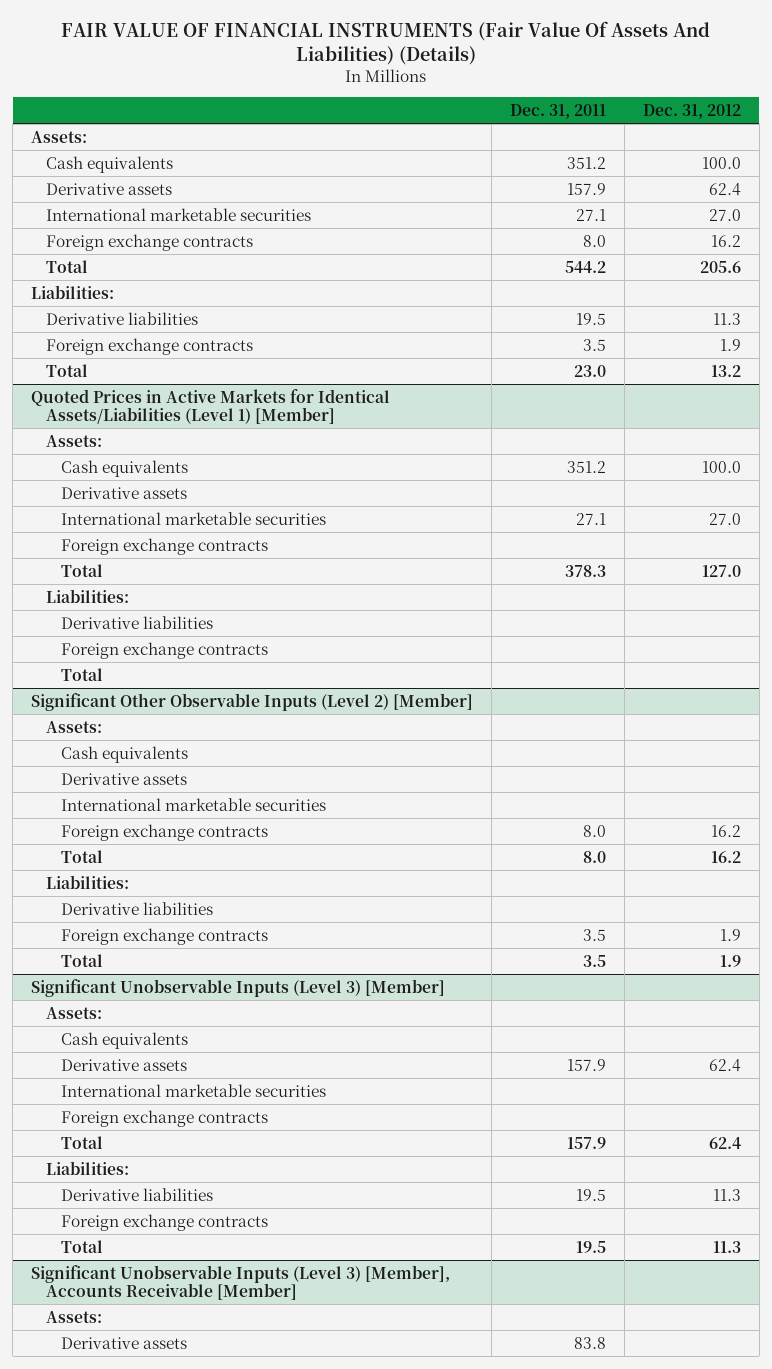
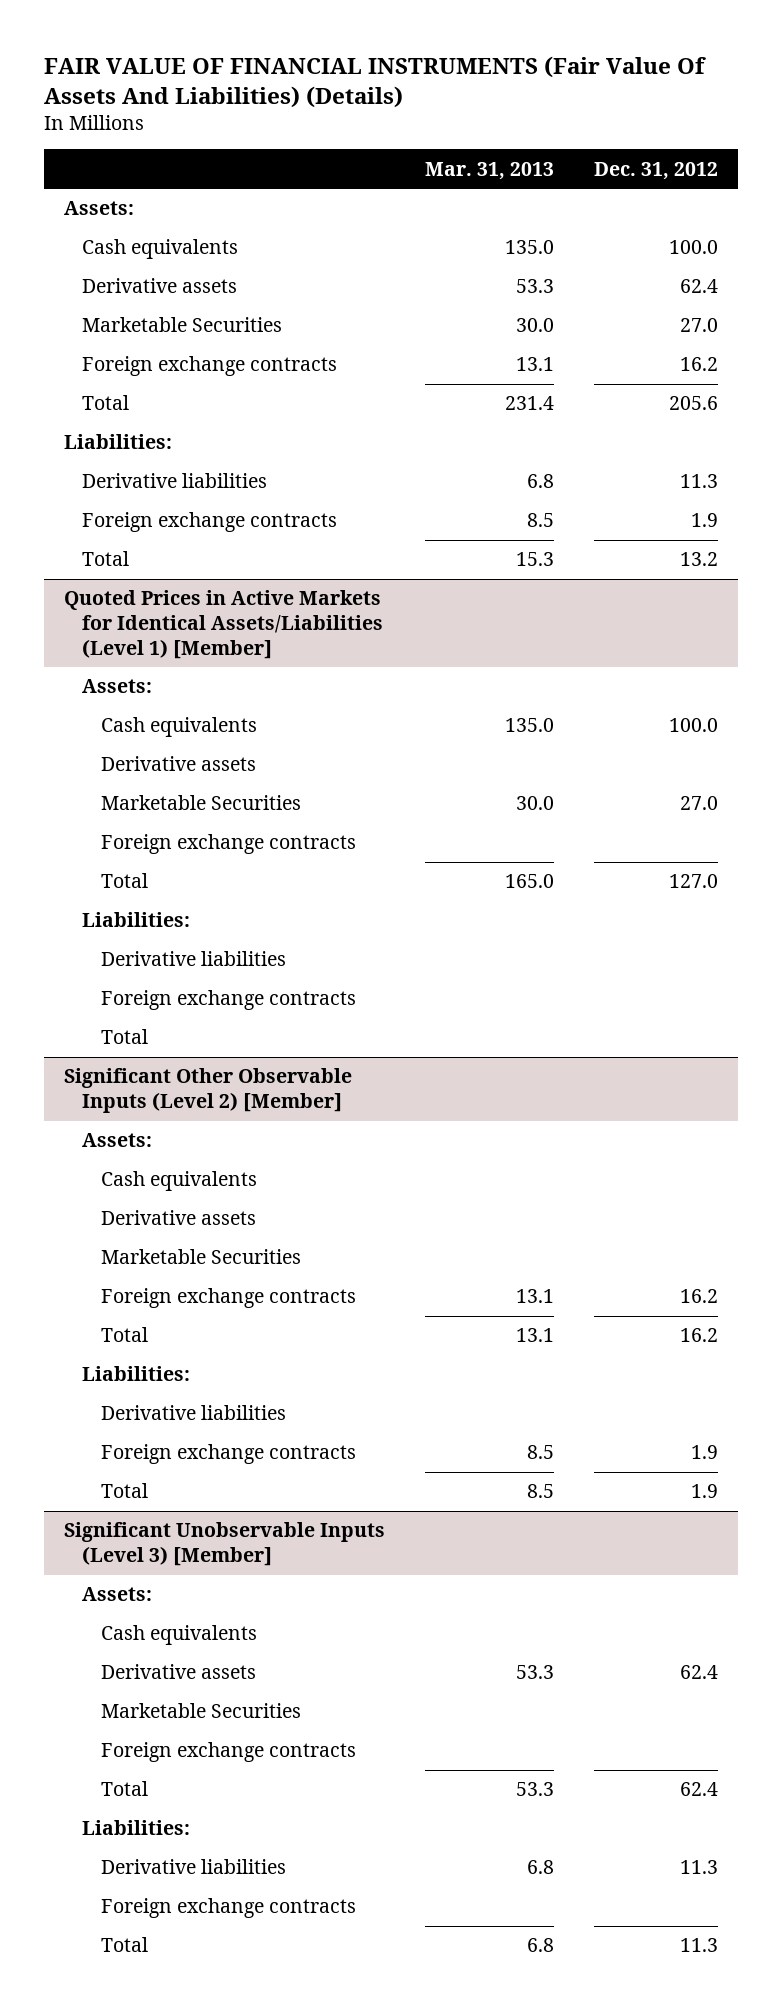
- | Dec. 31, 2011 | Dec. 31, 2012
+ | Mar. 31, 2013 | Dec. 31, 2012
- International marketable securities | 27.1 | 27.0
+ Marketable Securities | 30.0 | 27.0
@ Quoted Prices in Active Markets for Identical Assets/Liabilities (Level 1) [Member]
- International marketable securities | 27.1 | 27.0
+ Marketable Securities | 30.0 | 27.0
@ Significant Other Observable Inputs (Level 2) [Member]
- International marketable securities
+ Marketable Securities
@ Significant Unobservable Inputs (Level 3) [Member]
- International marketable securities
+ Marketable Securities
- Significant Unobservable Inputs (Level 3) [Member], Accounts Receivable [Member]
- Assets:
- Derivative assets | 83.8 |

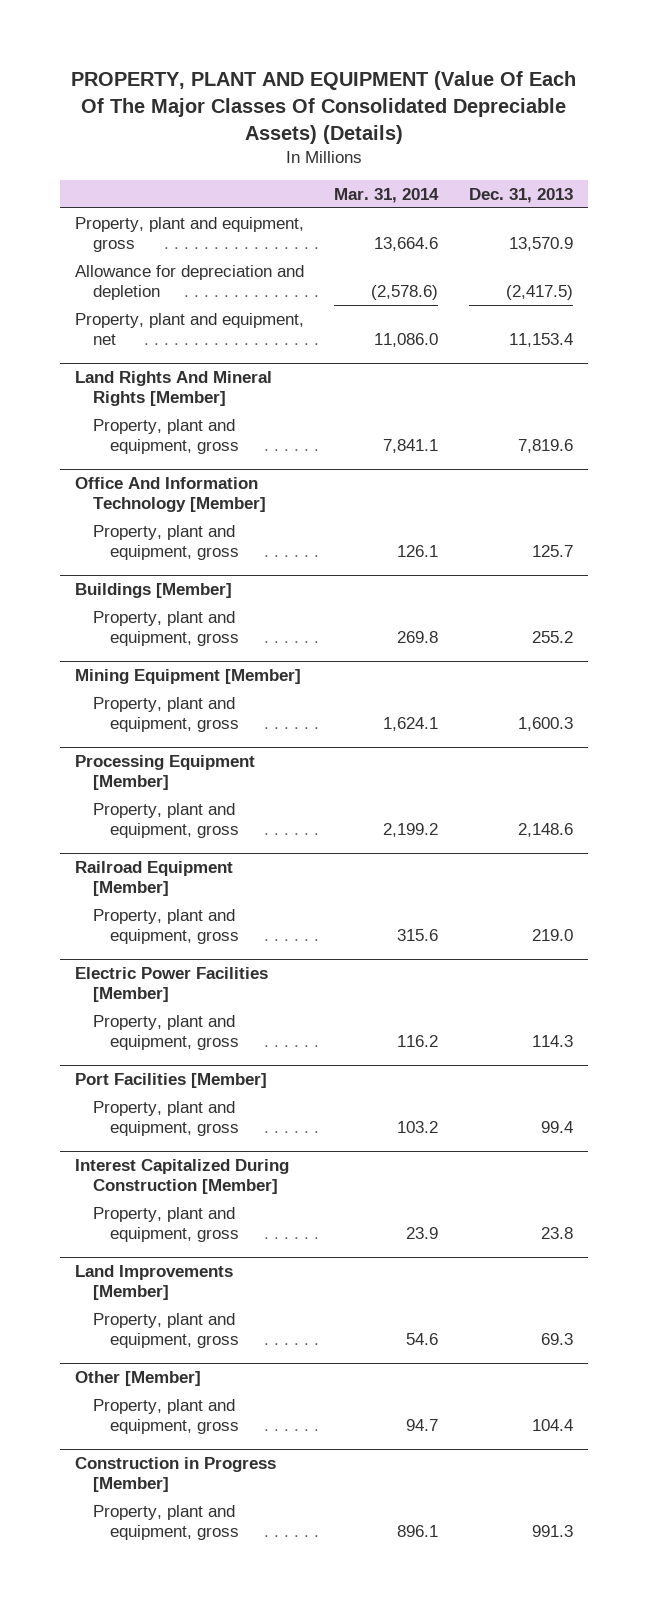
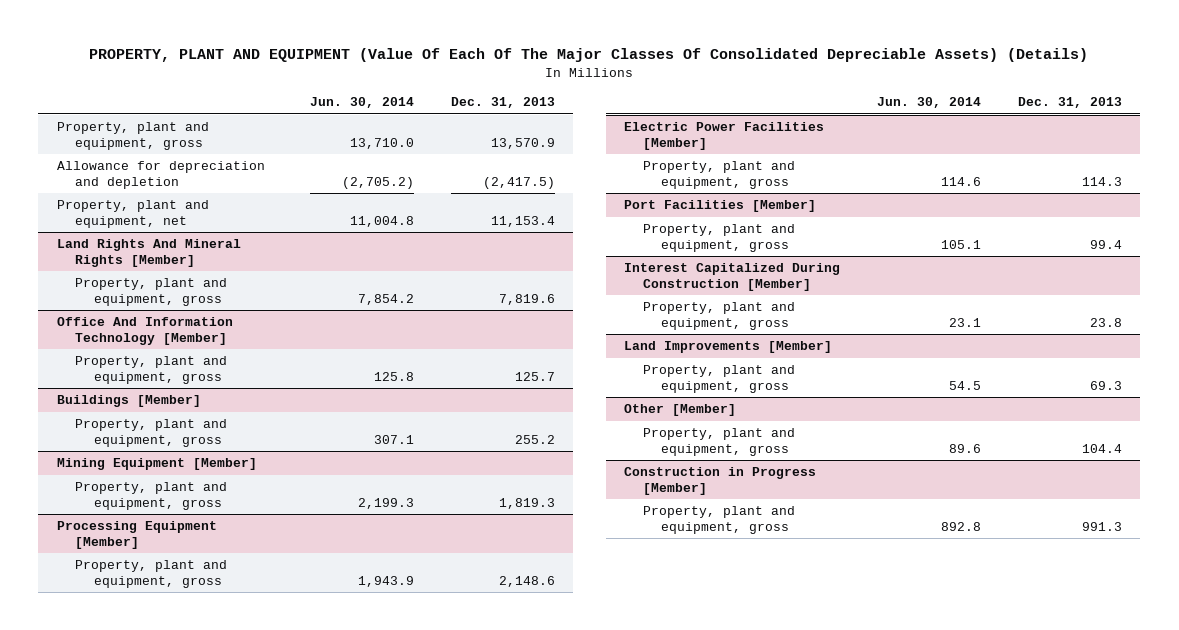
- | Mar. 31, 2014 | Dec. 31, 2013
+ | Jun. 30, 2014 | Dec. 31, 2013
@ Mining Equipment [Member]
- Property, plant and equipment, gross | 1,624.1 | 1,600.3
+ Property, plant and equipment, gross | 2,199.3 | 1,819.3
- Railroad Equipment [Member]
- Property, plant and equipment, gross | 315.6 | 219.0

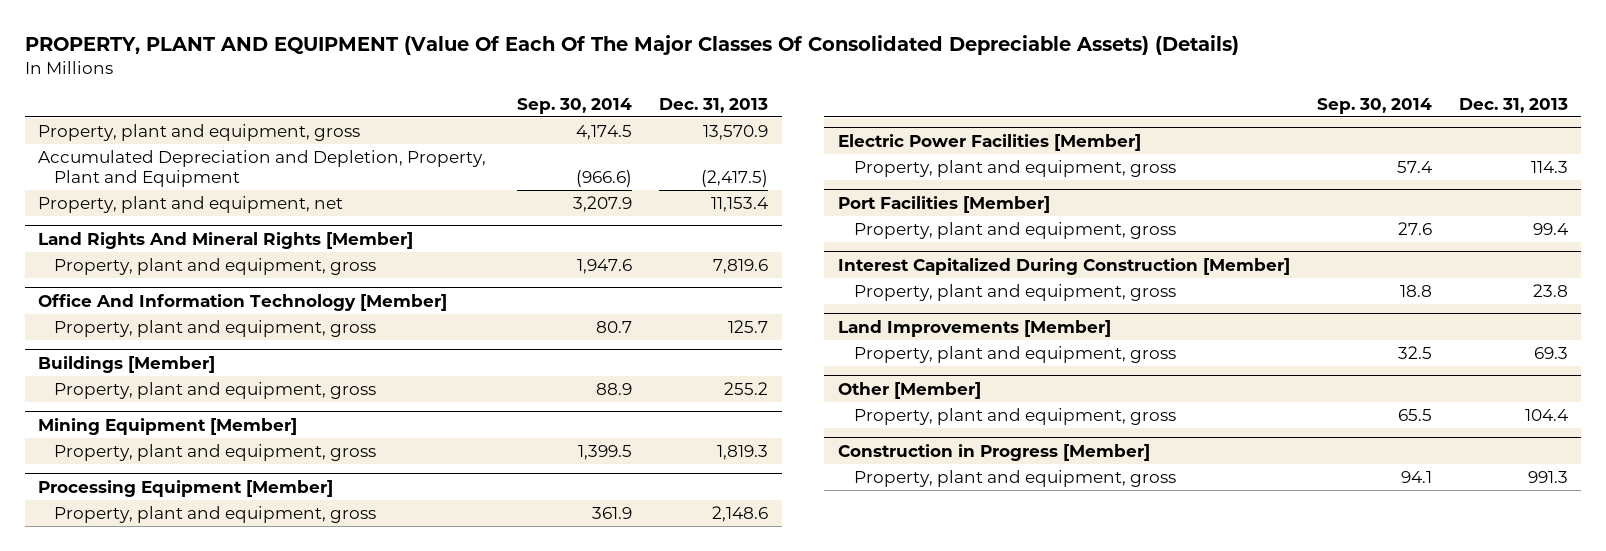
- | Jun. 30, 2014 | Dec. 31, 2013
+ | Sep. 30, 2014 | Dec. 31, 2013
- Allowance for depreciation and depletion | (2,705.2) | (2,417.5)
+ Accumulated Depreciation and Depletion, Property, Plant and Equipment | (966.6) | (2,417.5)

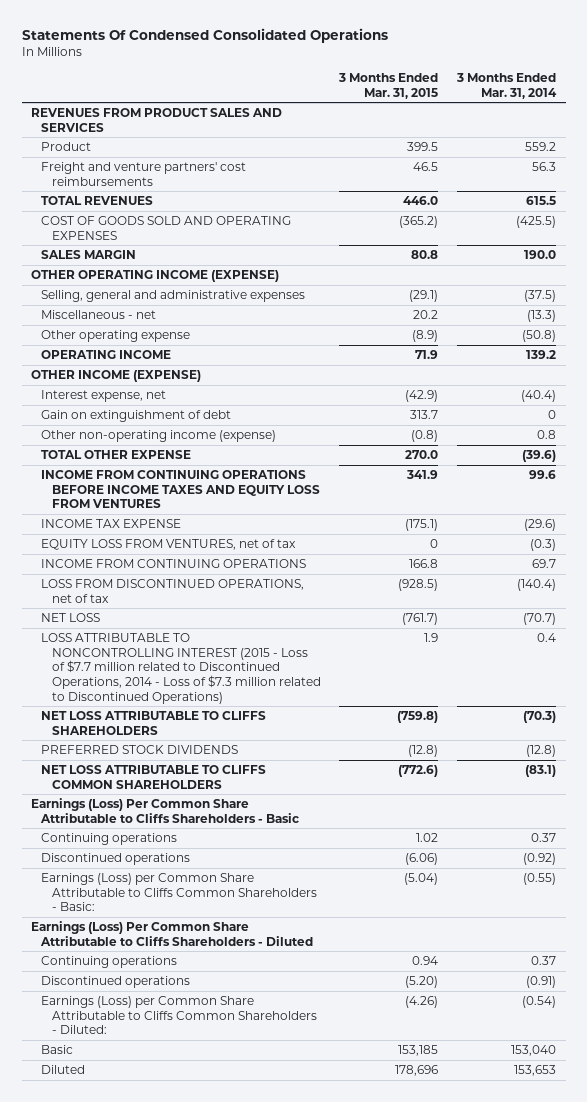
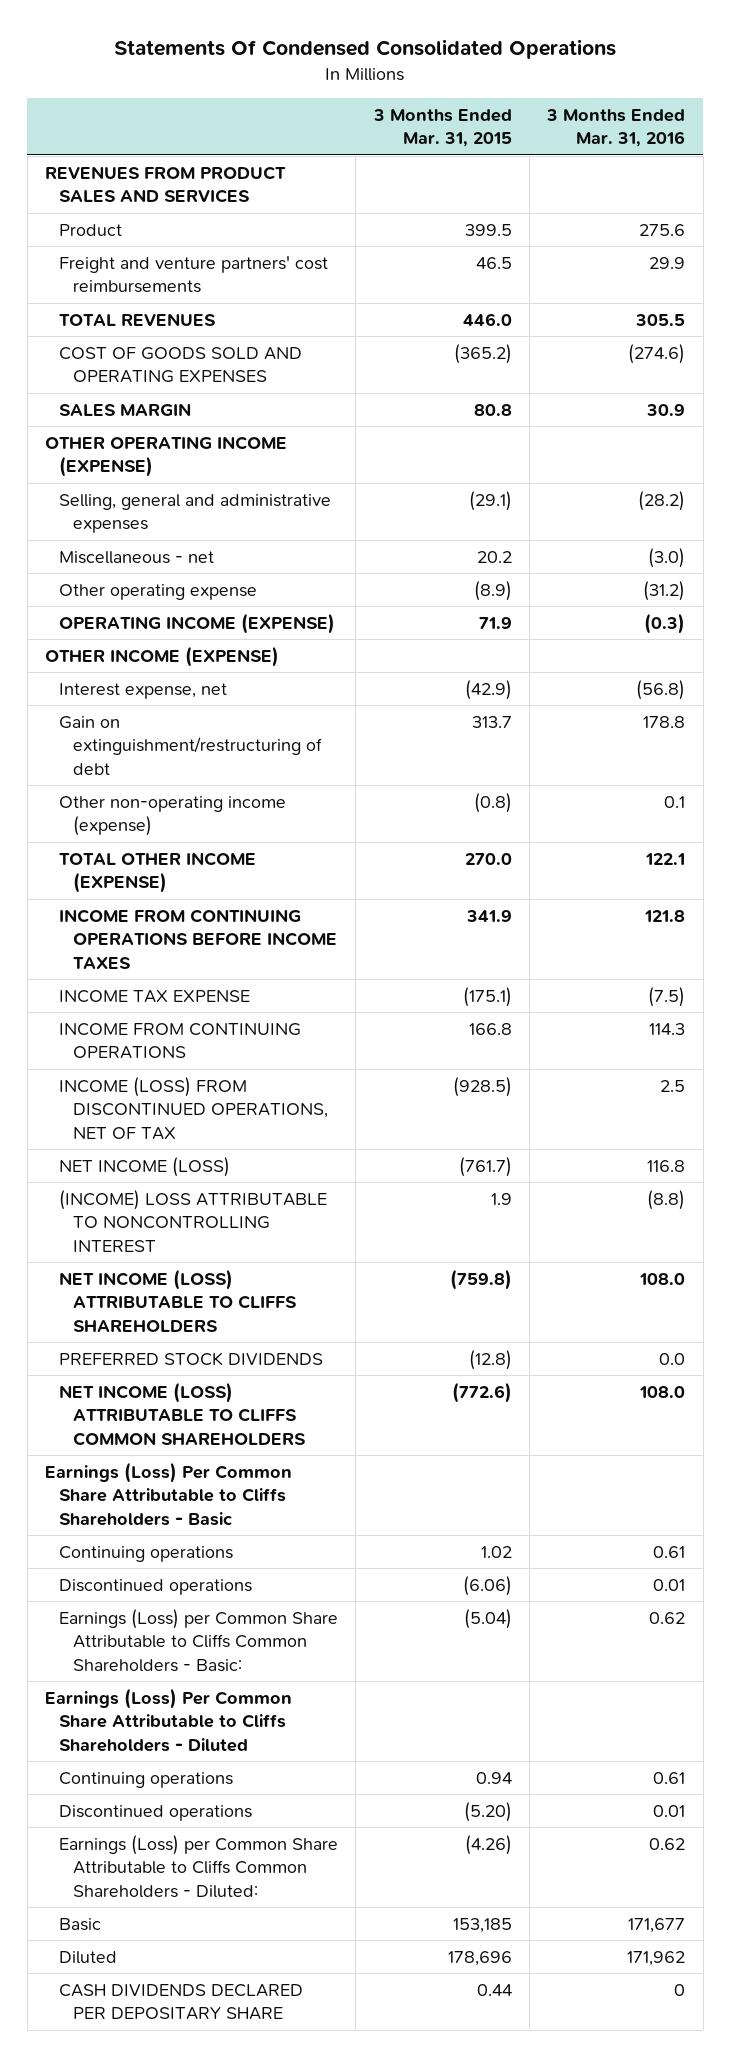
- | 3 Months Ended Mar. 31, 2015 | 3 Months Ended Mar. 31, 2014
+ | 3 Months Ended Mar. 31, 2015 | 3 Months Ended Mar. 31, 2016
- OPERATING INCOME | 71.9 | 139.2
+ OPERATING INCOME (EXPENSE) | 71.9 | (0.3)
- Gain on extinguishment of debt | 313.7 | 0
+ Gain on extinguishment/restructuring of debt | 313.7 | 178.8
- TOTAL OTHER EXPENSE | 270.0 | (39.6)
- INCOME FROM CONTINUING OPERATIONS BEFORE INCOME TAXES AND EQUITY LOSS FROM VENTURES | 341.9 | 99.6
+ TOTAL OTHER INCOME (EXPENSE) | 270.0 | 122.1
+ INCOME FROM CONTINUING OPERATIONS BEFORE INCOME TAXES | 341.9 | 121.8
- EQUITY LOSS FROM VENTURES, net of tax | 0 | (0.3)
- LOSS FROM DISCONTINUED OPERATIONS, net of tax | (928.5) | (140.4)
- NET LOSS | (761.7) | (70.7)
- LOSS ATTRIBUTABLE TO NONCONTROLLING INTEREST (2015 - Loss of $7.7 million related to Discontinued Operations, 2014 - Loss of $7.3 million related to Discontinued Operations) | 1.9 | 0.4
- NET LOSS ATTRIBUTABLE TO CLIFFS SHAREHOLDERS | (759.8) | (70.3)
+ INCOME (LOSS) FROM DISCONTINUED OPERATIONS, NET OF TAX | (928.5) | 2.5
+ NET INCOME (LOSS) | (761.7) | 116.8
+ (INCOME) LOSS ATTRIBUTABLE TO NONCONTROLLING INTEREST | 1.9 | (8.8)
+ NET INCOME (LOSS) ATTRIBUTABLE TO CLIFFS SHAREHOLDERS | (759.8) | 108.0
- NET LOSS ATTRIBUTABLE TO CLIFFS COMMON SHAREHOLDERS | (772.6) | (83.1)
+ NET INCOME (LOSS) ATTRIBUTABLE TO CLIFFS COMMON SHAREHOLDERS | (772.6) | 108.0
+ CASH DIVIDENDS DECLARED PER DEPOSITARY SHARE | 0.44 | 0

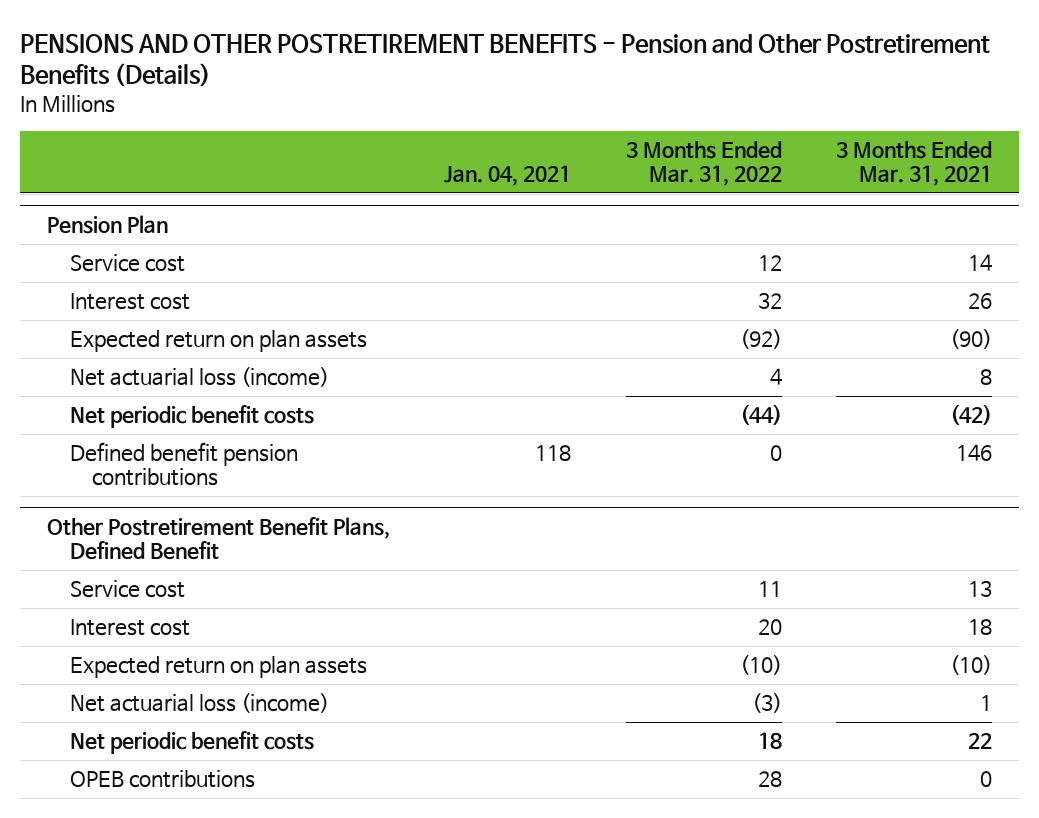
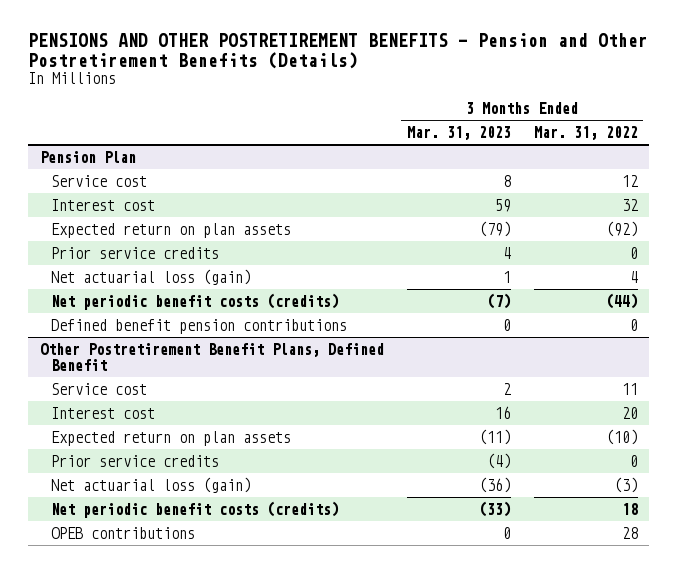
- | Jan. 04, 2021 | 3 Months Ended Mar. 31, 2022 | 3 Months Ended Mar. 31, 2021
+ | 3 Months Ended Mar. 31, 2023 | 3 Months Ended Mar. 31, 2022
@ Pension Plan
- Net actuarial loss (income) | | 4 | 8
- Net periodic benefit costs | | (44) | (42)
+ Prior service credits | 4 | 0
+ Net actuarial loss (gain) | 1 | 4
+ Net periodic benefit costs (credits) | (7) | (44)
@ Other Postretirement Benefit Plans, Defined Benefit
- Net actuarial loss (income) | | (3) | 1
- Net periodic benefit costs | | 18 | 22
+ Prior service credits | (4) | 0
+ Net actuarial loss (gain) | (36) | (3)
+ Net periodic benefit costs (credits) | (33) | 18

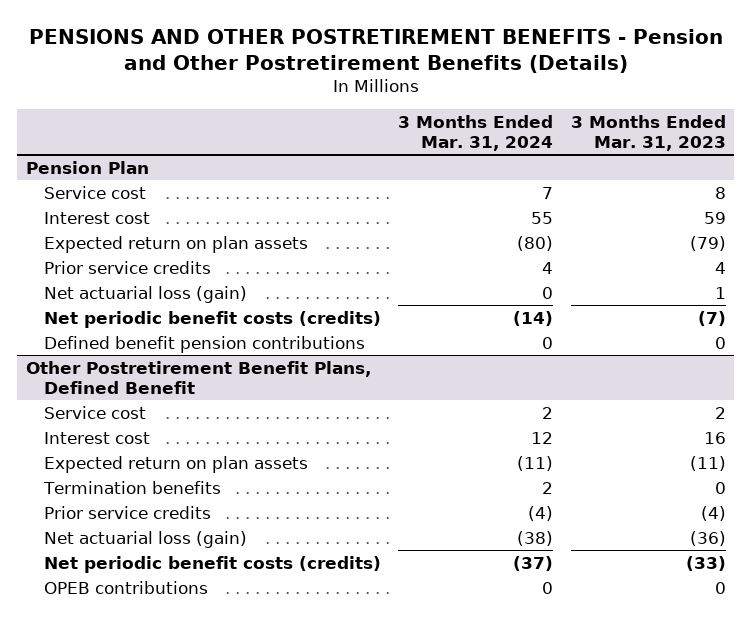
- | 3 Months Ended Mar. 31, 2023 | 3 Months Ended Mar. 31, 2022
+ | 3 Months Ended Mar. 31, 2024 | 3 Months Ended Mar. 31, 2023
@ Other Postretirement Benefit Plans, Defined Benefit
+ Termination benefits | 2 | 0

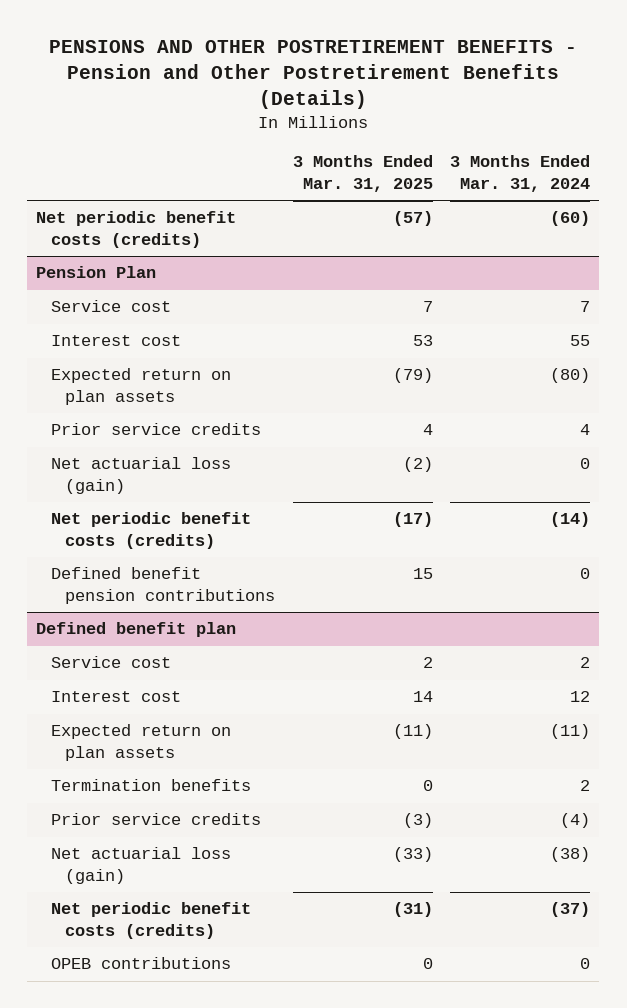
- | 3 Months Ended Mar. 31, 2024 | 3 Months Ended Mar. 31, 2023
+ | 3 Months Ended Mar. 31, 2025 | 3 Months Ended Mar. 31, 2024
+ Net periodic benefit costs (credits) | (57) | (60)
- Other Postretirement Benefit Plans, Defined Benefit
+ Defined benefit plan

